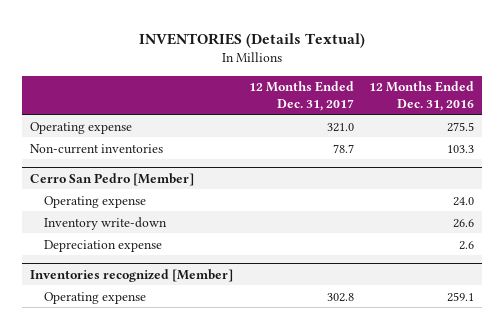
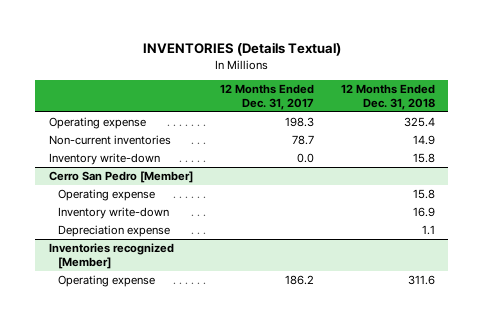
- | 12 Months Ended Dec. 31, 2017 | 12 Months Ended Dec. 31, 2016
+ | 12 Months Ended Dec. 31, 2017 | 12 Months Ended Dec. 31, 2018
- Operating expense | 321.0 | 275.5
+ Operating expense | 198.3 | 325.4
+ Inventory write-down | 0.0 | 15.8
@ Inventories recognized [Member]
- Operating expense | 302.8 | 259.1
+ Operating expense | 186.2 | 311.6

